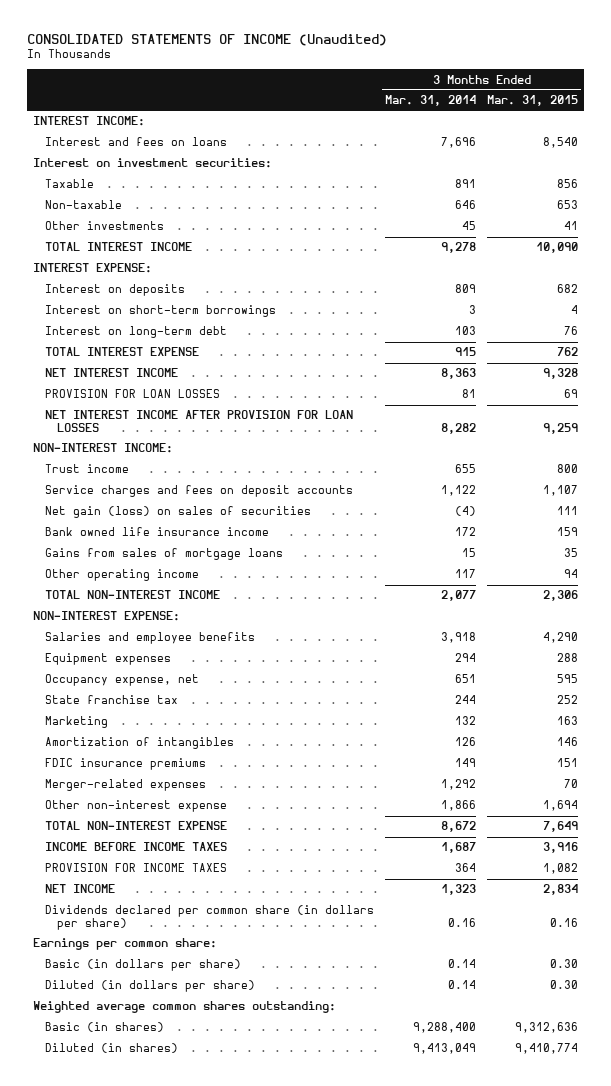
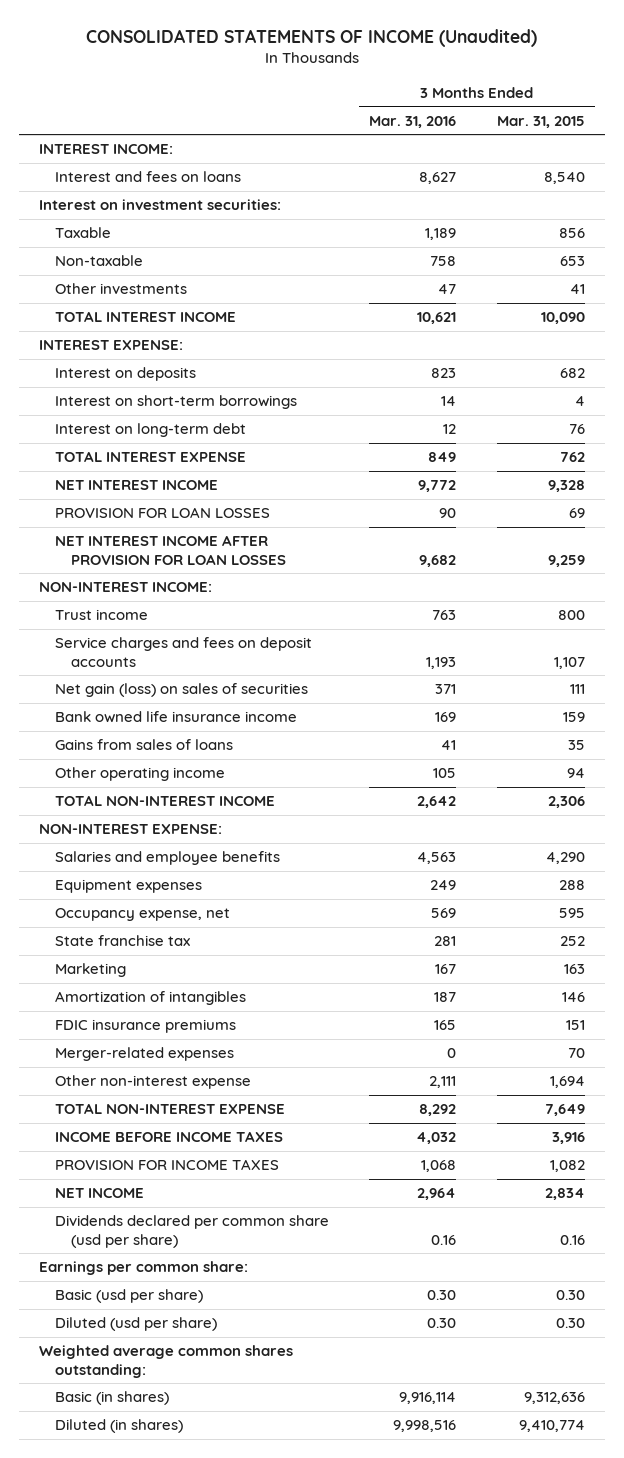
- | 3 Months Ended Mar. 31, 2014 | 3 Months Ended Mar. 31, 2015
+ | 3 Months Ended Mar. 31, 2016 | 3 Months Ended Mar. 31, 2015
- Gains from sales of mortgage loans | 15 | 35
+ Gains from sales of loans | 41 | 35
- Dividends declared per common share (in dollars per share) | 0.16 | 0.16
+ Dividends declared per common share (usd per share) | 0.16 | 0.16
- Basic (in dollars per share) | 0.14 | 0.30
- Diluted (in dollars per share) | 0.14 | 0.30
+ Basic (usd per share) | 0.30 | 0.30
+ Diluted (usd per share) | 0.30 | 0.30

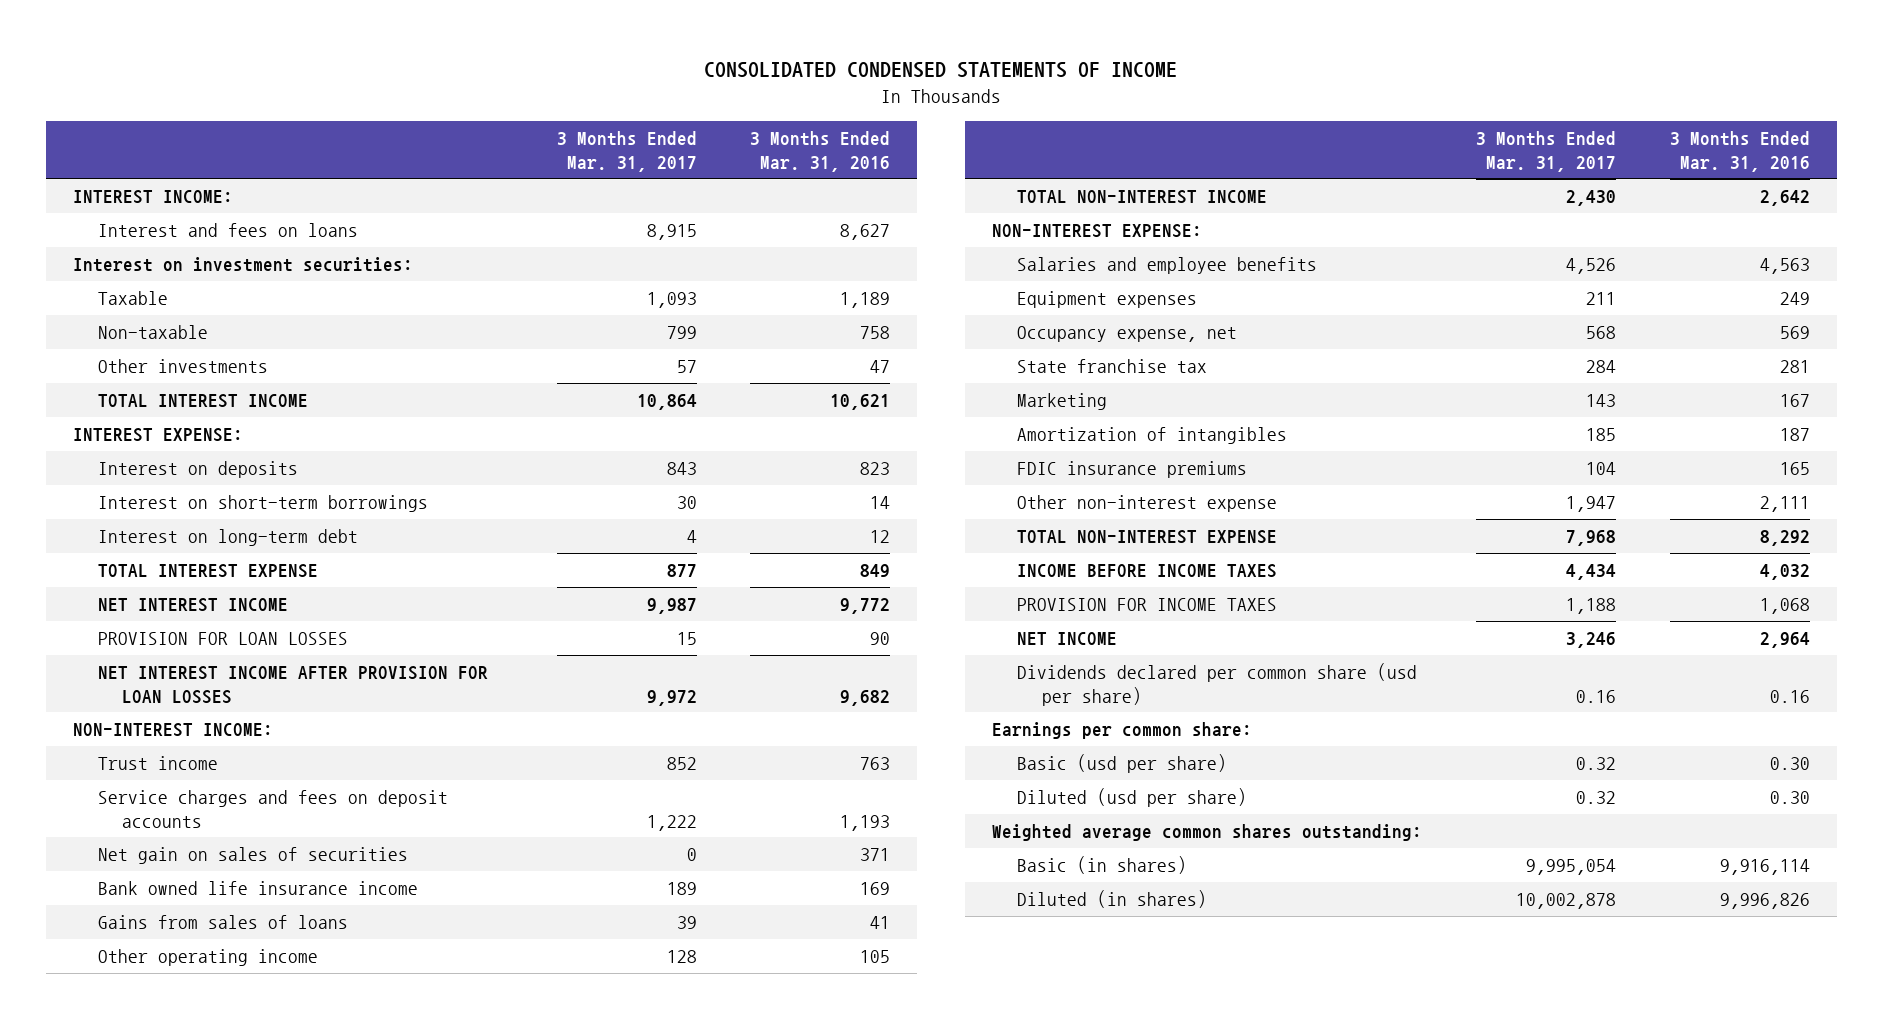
- CONSOLIDATED STATEMENTS OF INCOME (Unaudited)
+ CONSOLIDATED CONDENSED STATEMENTS OF INCOME
- | 3 Months Ended Mar. 31, 2016 | 3 Months Ended Mar. 31, 2015
+ | 3 Months Ended Mar. 31, 2017 | 3 Months Ended Mar. 31, 2016
- Net gain (loss) on sales of securities | 371 | 111
+ Net gain on sales of securities | 0 | 371
- Merger-related expenses | 0 | 70
- Diluted (in shares) | 9,998,516 | 9,410,774
+ Diluted (in shares) | 10,002,878 | 9,996,826

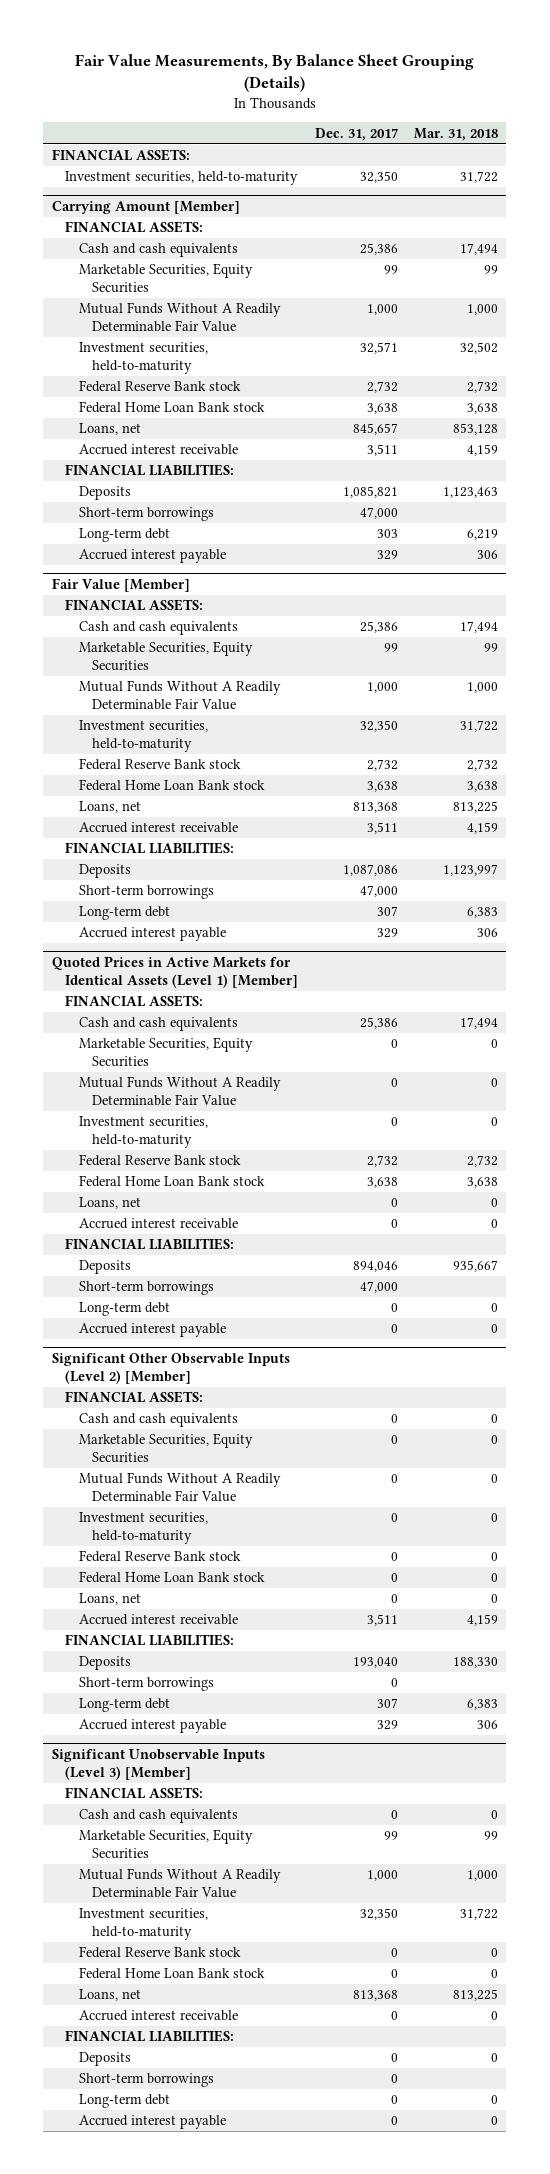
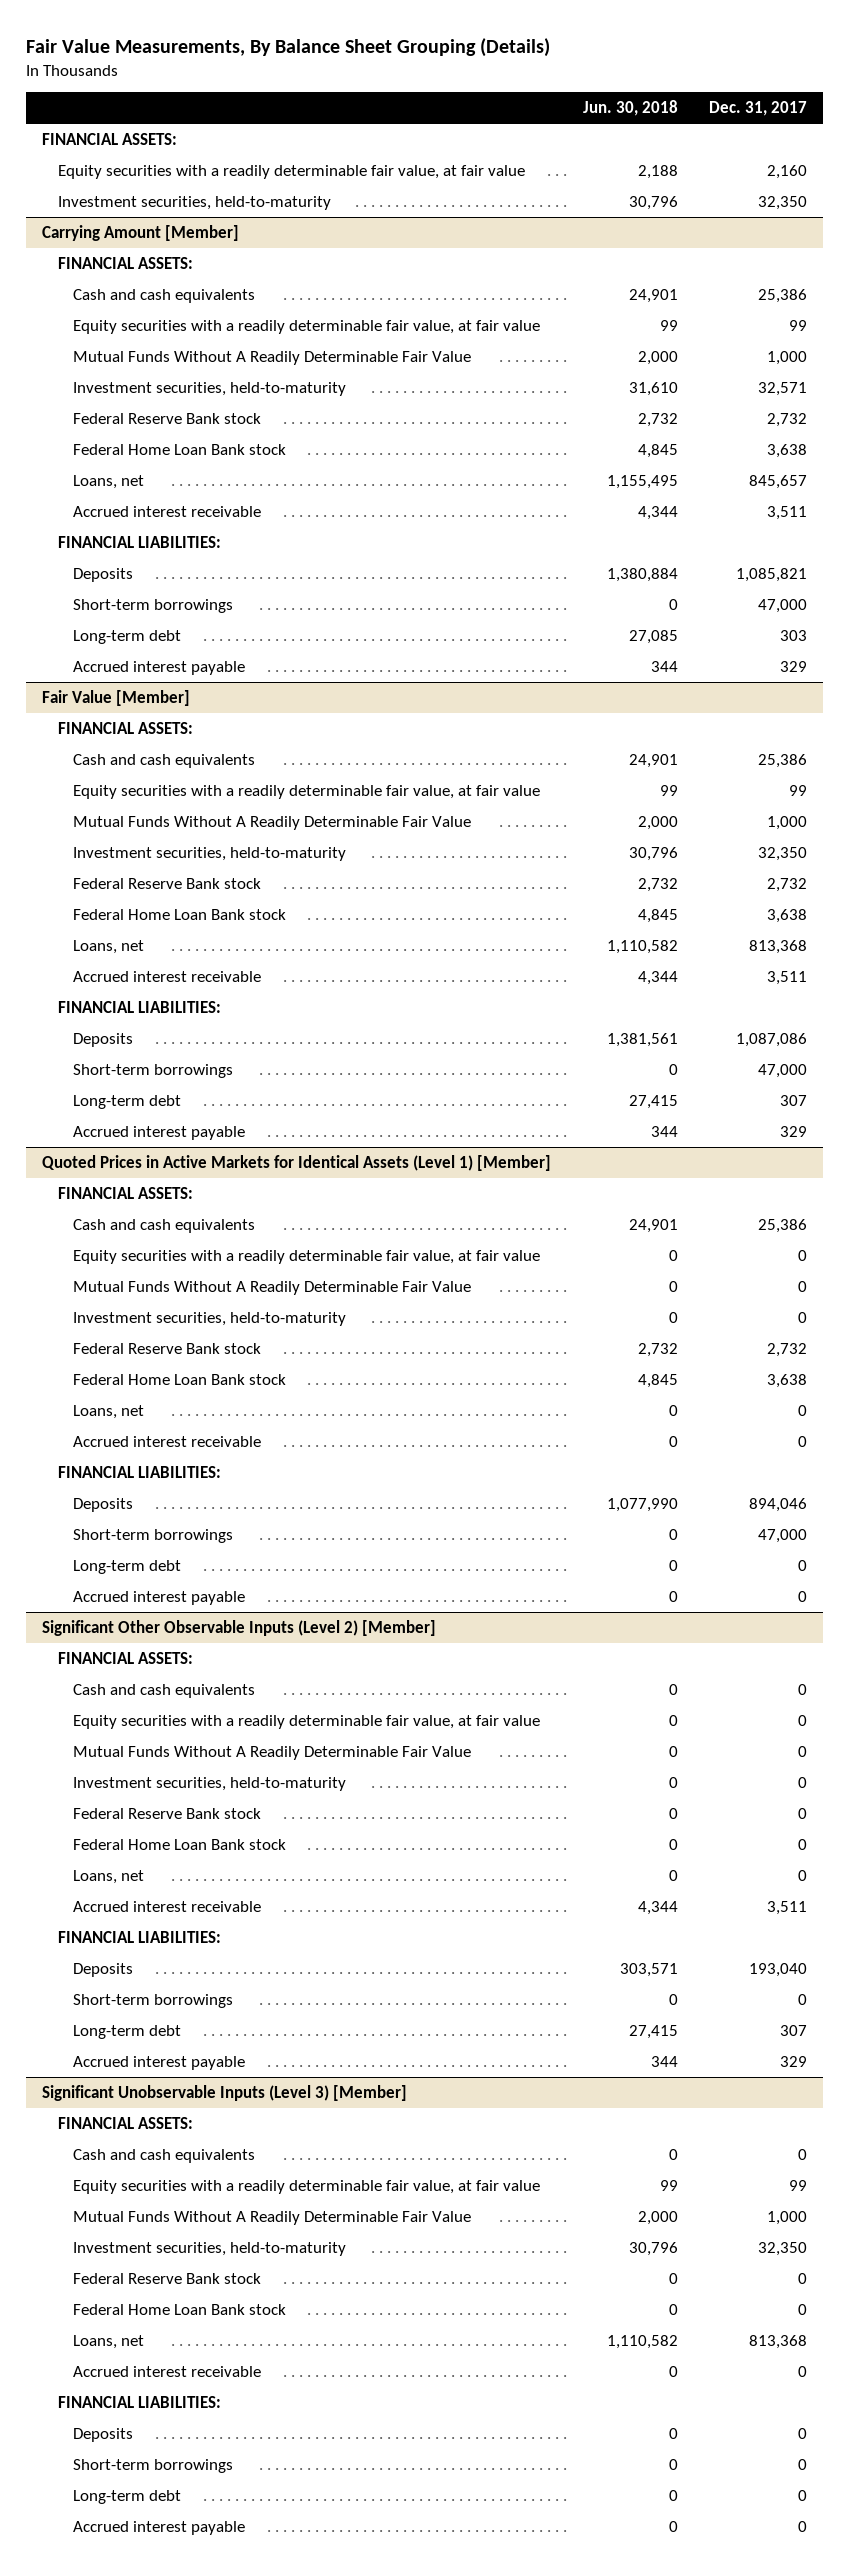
- | Dec. 31, 2017 | Mar. 31, 2018
+ | Jun. 30, 2018 | Dec. 31, 2017
+ Equity securities with a readily determinable fair value, at fair value | 2,188 | 2,160
@ Carrying Amount [Member]
- Marketable Securities, Equity Securities | 99 | 99
+ Equity securities with a readily determinable fair value, at fair value | 99 | 99
@ Fair Value [Member]
- Marketable Securities, Equity Securities | 99 | 99
+ Equity securities with a readily determinable fair value, at fair value | 99 | 99
@ Quoted Prices in Active Markets for Identical Assets (Level 1) [Member]
- Marketable Securities, Equity Securities | 0 | 0
+ Equity securities with a readily determinable fair value, at fair value | 0 | 0
@ Significant Other Observable Inputs (Level 2) [Member]
- Marketable Securities, Equity Securities | 0 | 0
+ Equity securities with a readily determinable fair value, at fair value | 0 | 0
@ Significant Unobservable Inputs (Level 3) [Member]
- Marketable Securities, Equity Securities | 99 | 99
+ Equity securities with a readily determinable fair value, at fair value | 99 | 99

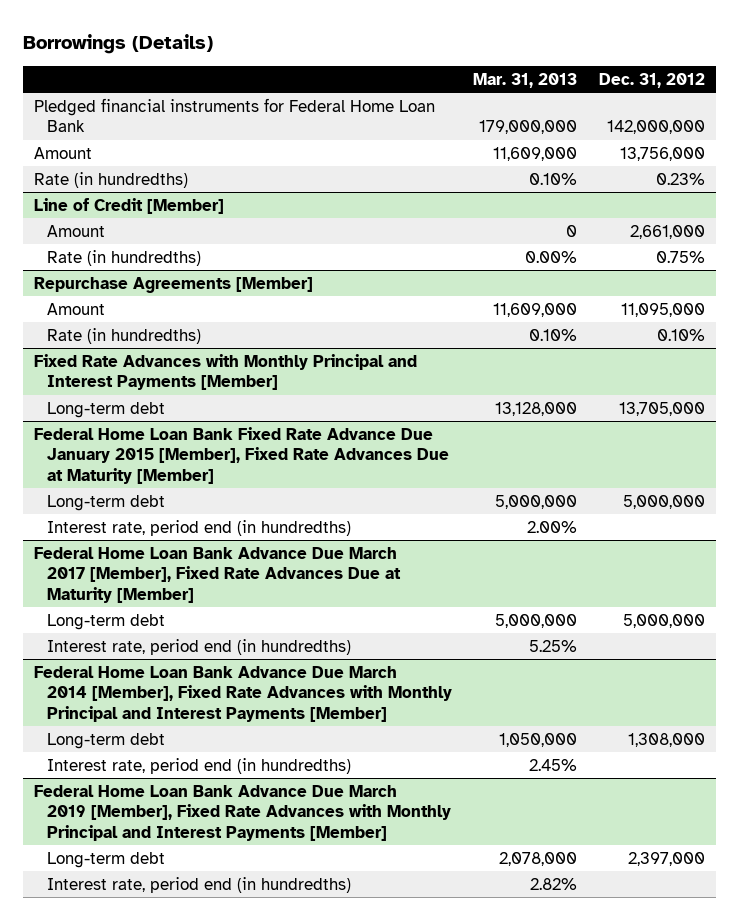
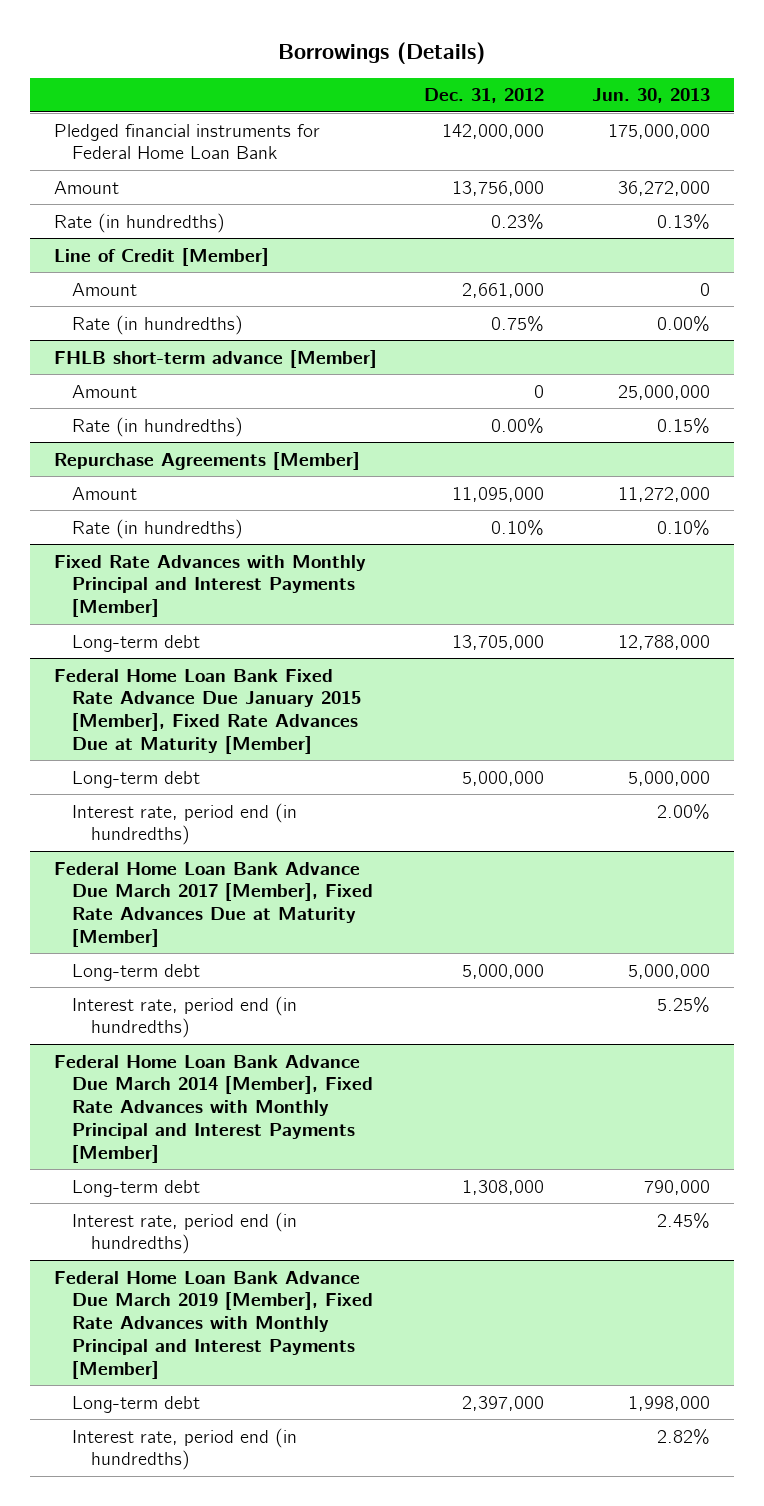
- | Mar. 31, 2013 | Dec. 31, 2012
+ | Dec. 31, 2012 | Jun. 30, 2013
+ FHLB short-term advance [Member]
+ Amount | 0 | 25,000,000
+ Rate (in hundredths) | 0.00% | 0.15%

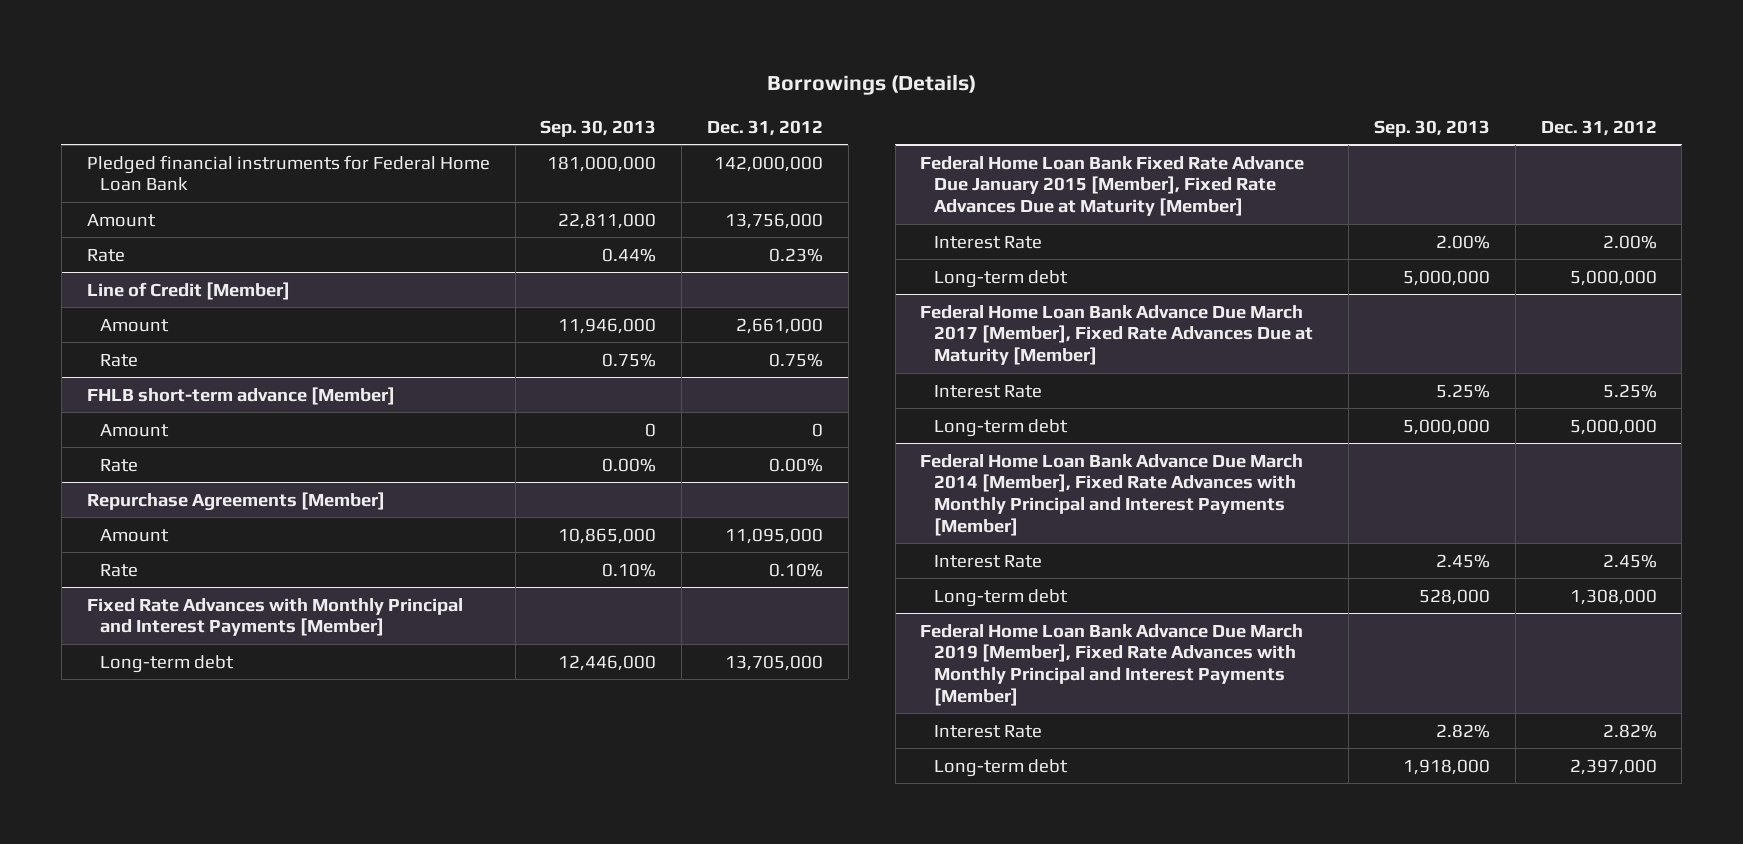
- | Dec. 31, 2012 | Jun. 30, 2013
+ | Sep. 30, 2013 | Dec. 31, 2012
- Rate (in hundredths) | 0.23% | 0.13%
+ Rate | 0.44% | 0.23%
@ Line of Credit [Member]
- Rate (in hundredths) | 0.75% | 0.00%
+ Rate | 0.75% | 0.75%
@ FHLB short-term advance [Member]
- Rate (in hundredths) | 0.00% | 0.15%
+ Rate | 0.00% | 0.00%
@ Repurchase Agreements [Member]
- Rate (in hundredths) | 0.10% | 0.10%
+ Rate | 0.10% | 0.10%
@ Federal Home Loan Bank Fixed Rate Advance Due January 2015 [Member], Fixed Rate Advances Due at Maturity [Member]
+ Interest Rate | 2.00% | 2.00%
- Interest rate, period end (in hundredths) | | 2.00%
@ Federal Home Loan Bank Advance Due March 2017 [Member], Fixed Rate Advances Due at Maturity [Member]
+ Interest Rate | 5.25% | 5.25%
- Interest rate, period end (in hundredths) | | 5.25%
@ Federal Home Loan Bank Advance Due March 2014 [Member], Fixed Rate Advances with Monthly Principal and Interest Payments [Member]
+ Interest Rate | 2.45% | 2.45%
- Interest rate, period end (in hundredths) | | 2.45%
@ Federal Home Loan Bank Advance Due March 2019 [Member], Fixed Rate Advances with Monthly Principal and Interest Payments [Member]
+ Interest Rate | 2.82% | 2.82%
- Interest rate, period end (in hundredths) | | 2.82%

